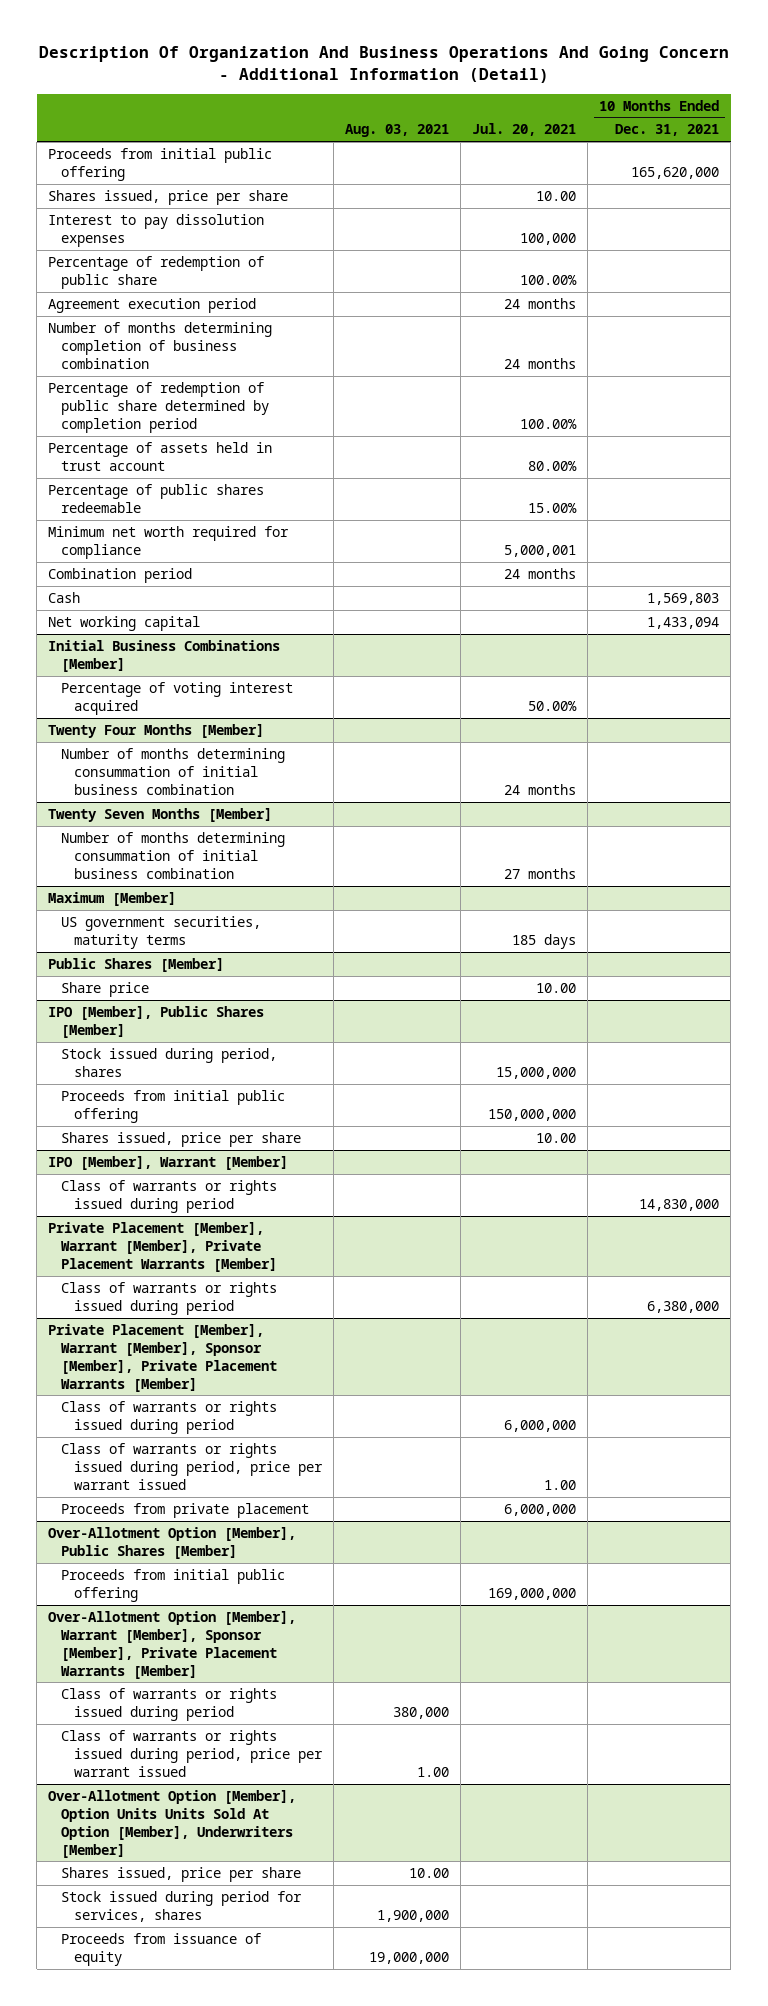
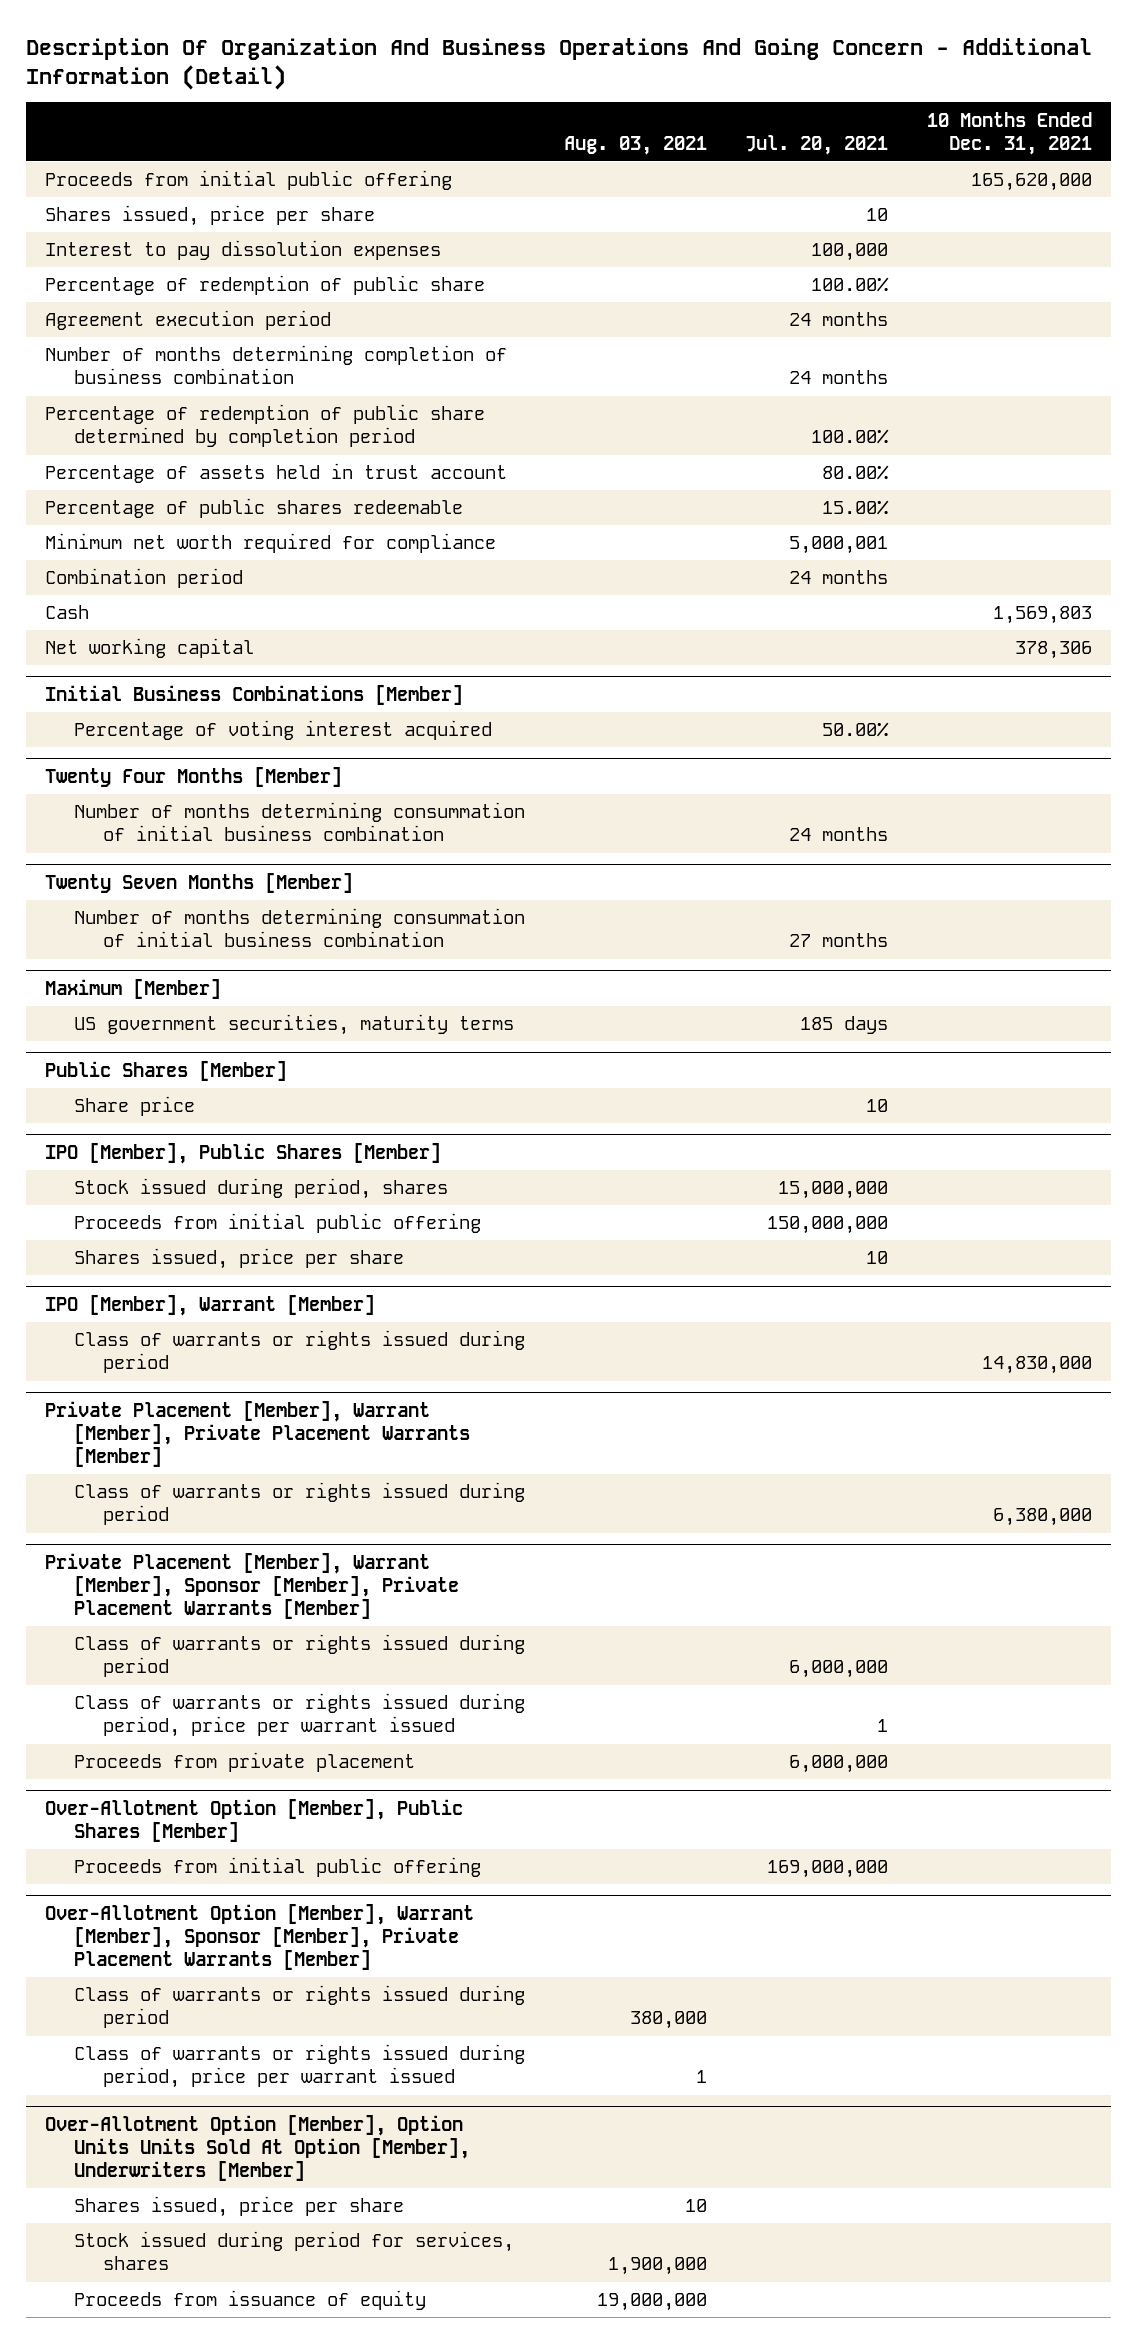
- Shares issued, price per share | | 10.00 |
+ Shares issued, price per share | | 10 |
- Net working capital | | | 1,433,094
+ Net working capital | | | 378,306
@ Public Shares [Member]
- Share price | | 10.00 |
+ Share price | | 10 |
@ IPO [Member], Public Shares [Member]
- Shares issued, price per share | | 10.00 |
+ Shares issued, price per share | | 10 |
@ Private Placement [Member], Warrant [Member], Sponsor [Member], Private Placement Warrants [Member]
- Class of warrants or rights issued during period, price per warrant issued | | 1.00 |
+ Class of warrants or rights issued during period, price per warrant issued | | 1 |
@ Over-Allotment Option [Member], Warrant [Member], Sponsor [Member], Private Placement Warrants [Member]
- Class of warrants or rights issued during period, price per warrant issued | 1.00 | |
+ Class of warrants or rights issued during period, price per warrant issued | 1 | |
@ Over-Allotment Option [Member], Option Units Units Sold At Option [Member], Underwriters [Member]
- Shares issued, price per share | 10.00 | |
+ Shares issued, price per share | 10 | |

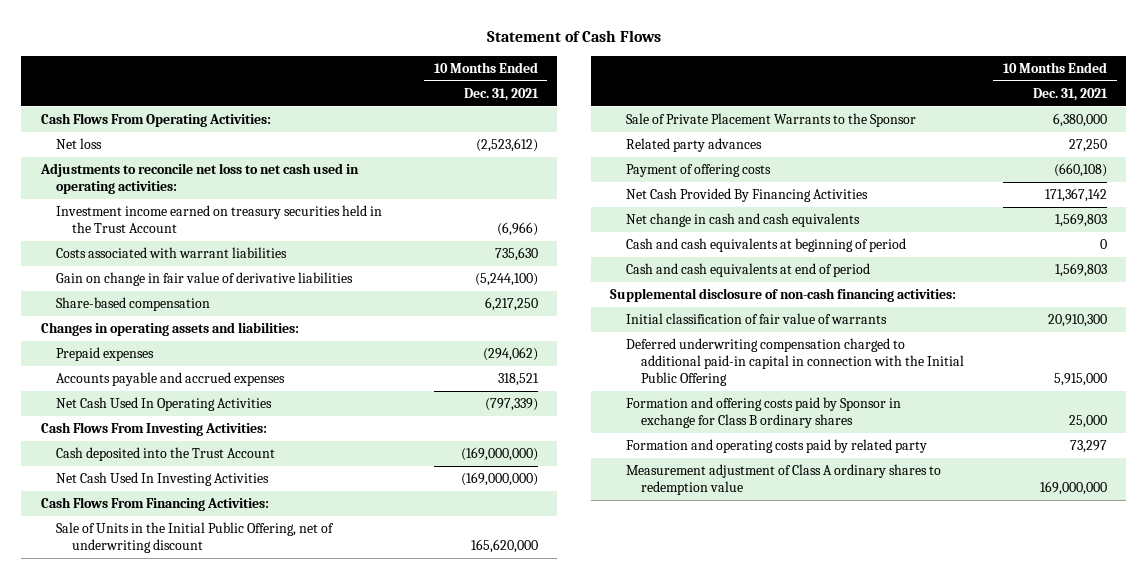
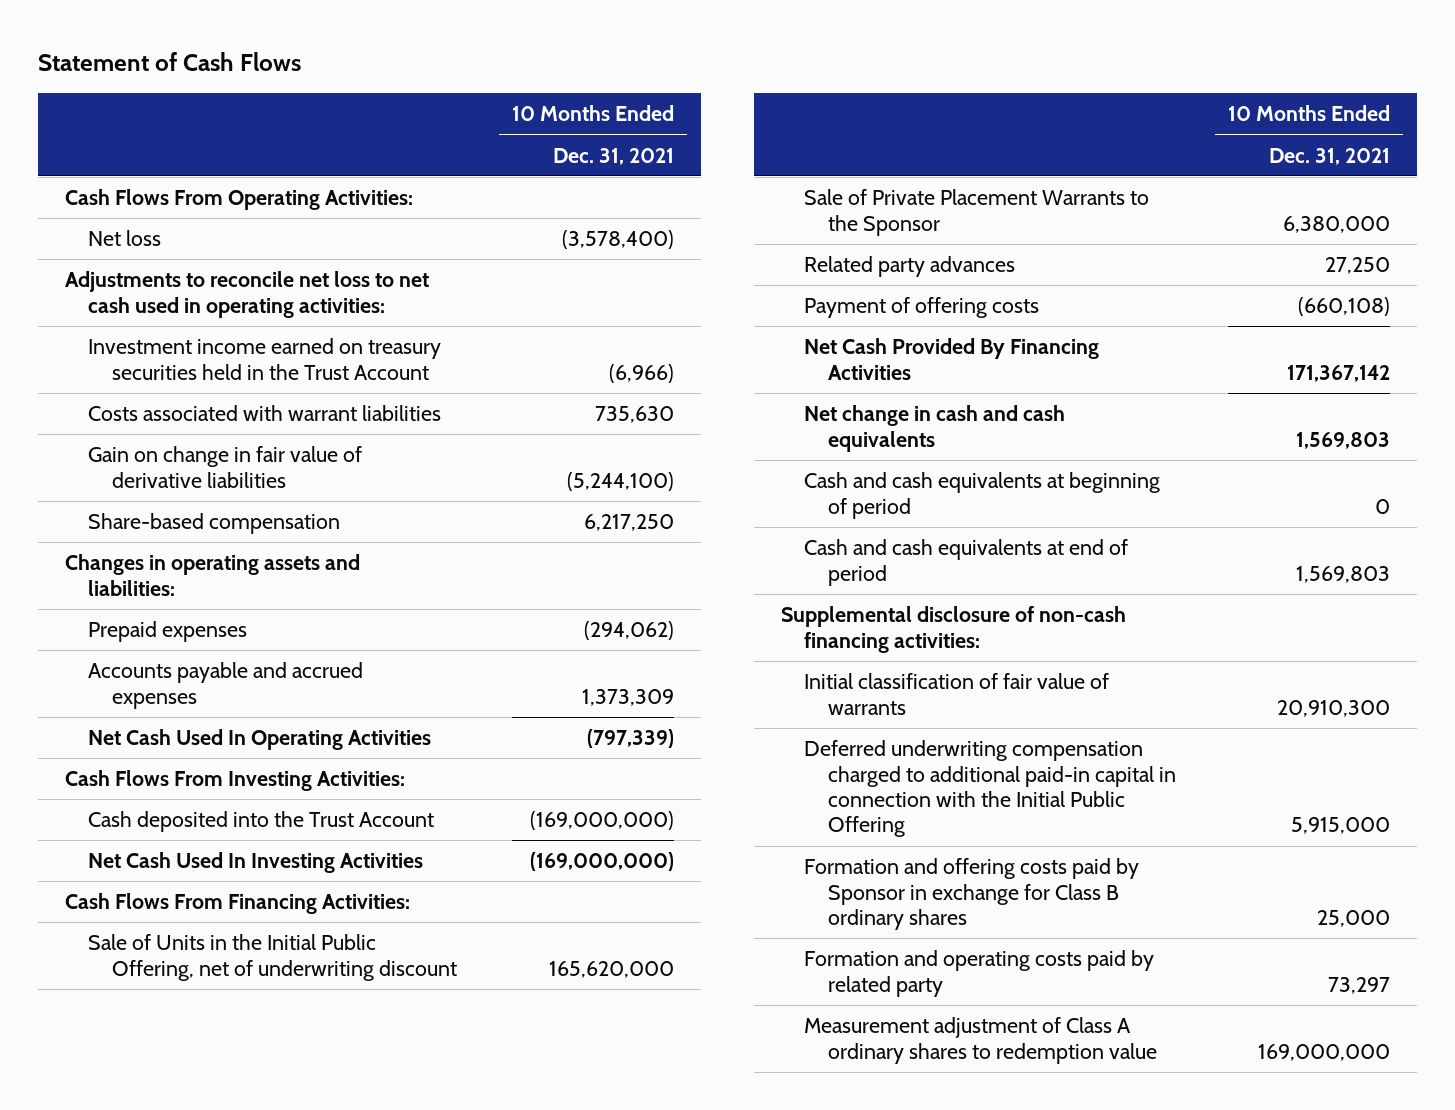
- Net loss | (2,523,612)
+ Net loss | (3,578,400)
- Accounts payable and accrued expenses | 318,521
+ Accounts payable and accrued expenses | 1,373,309

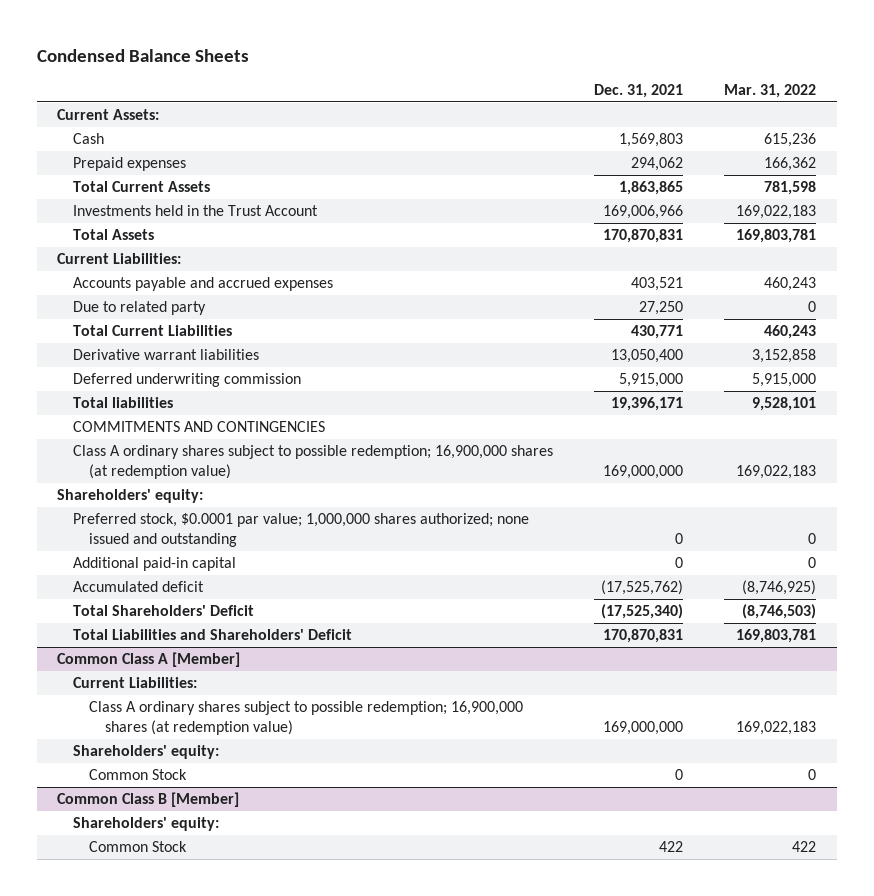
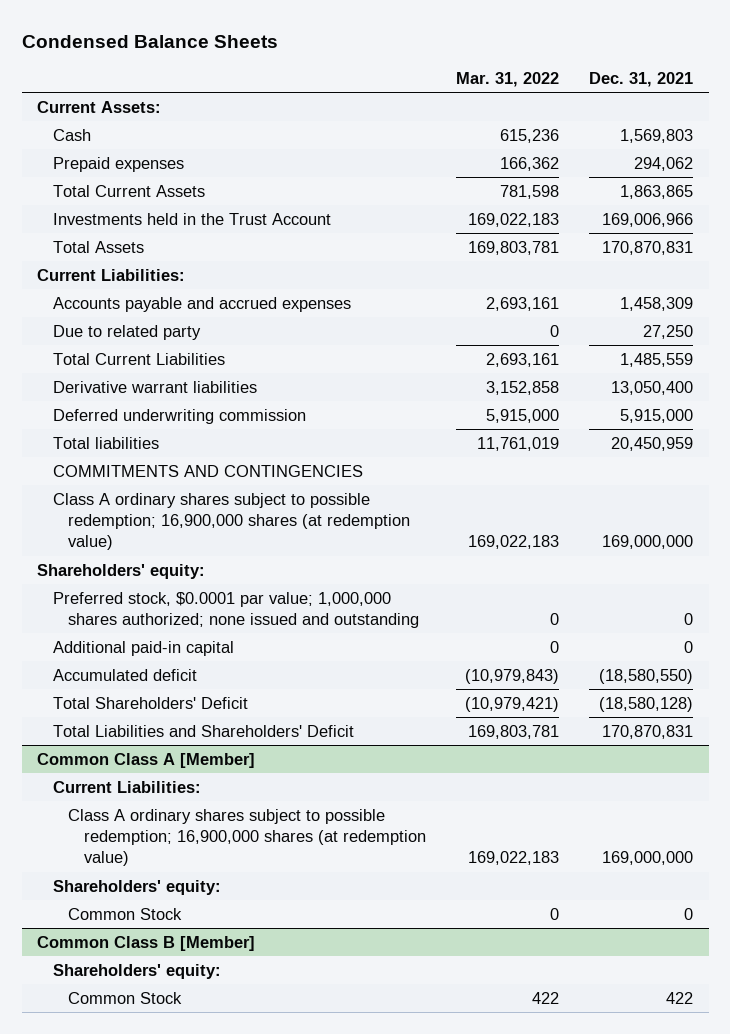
- | Dec. 31, 2021 | Mar. 31, 2022
+ | Mar. 31, 2022 | Dec. 31, 2021
- Accounts payable and accrued expenses | 403,521 | 460,243
+ Accounts payable and accrued expenses | 2,693,161 | 1,458,309
- Total Current Liabilities | 430,771 | 460,243
+ Total Current Liabilities | 2,693,161 | 1,485,559
- Total liabilities | 19,396,171 | 9,528,101
+ Total liabilities | 11,761,019 | 20,450,959
- Accumulated deficit | (17,525,762) | (8,746,925)
- Total Shareholders' Deficit | (17,525,340) | (8,746,503)
+ Accumulated deficit | (10,979,843) | (18,580,550)
+ Total Shareholders' Deficit | (10,979,421) | (18,580,128)

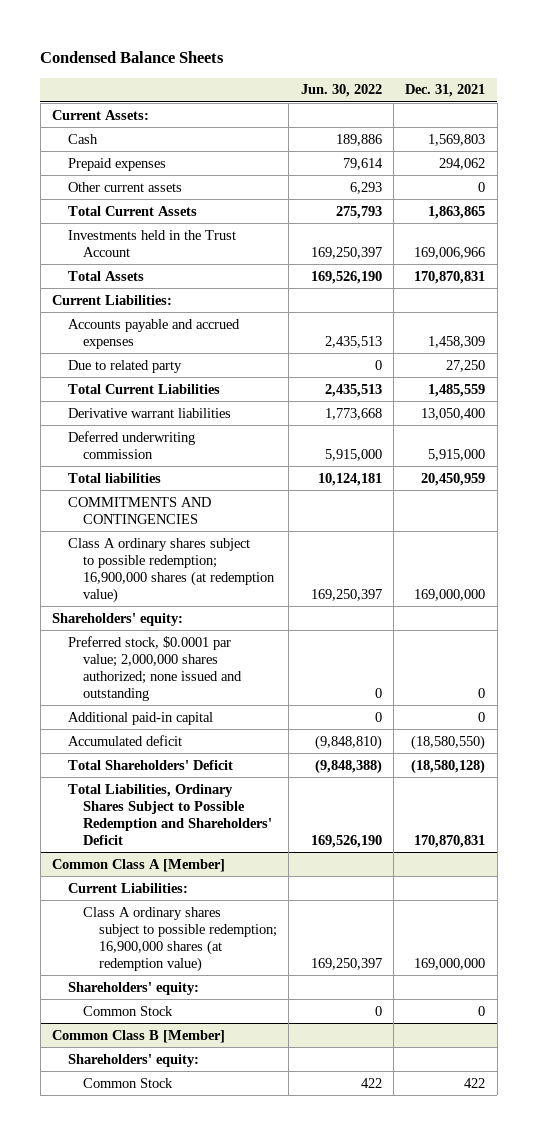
- | Mar. 31, 2022 | Dec. 31, 2021
+ | Jun. 30, 2022 | Dec. 31, 2021
+ Other current assets | 6,293 | 0
- Preferred stock, $0.0001 par value; 1,000,000 shares authorized; none issued and outstanding | 0 | 0
+ Preferred stock, $0.0001 par value; 2,000,000 shares authorized; none issued and outstanding | 0 | 0
- Total Liabilities and Shareholders' Deficit | 169,803,781 | 170,870,831
+ Total Liabilities, Ordinary Shares Subject to Possible Redemption and Shareholders' Deficit | 169,526,190 | 170,870,831

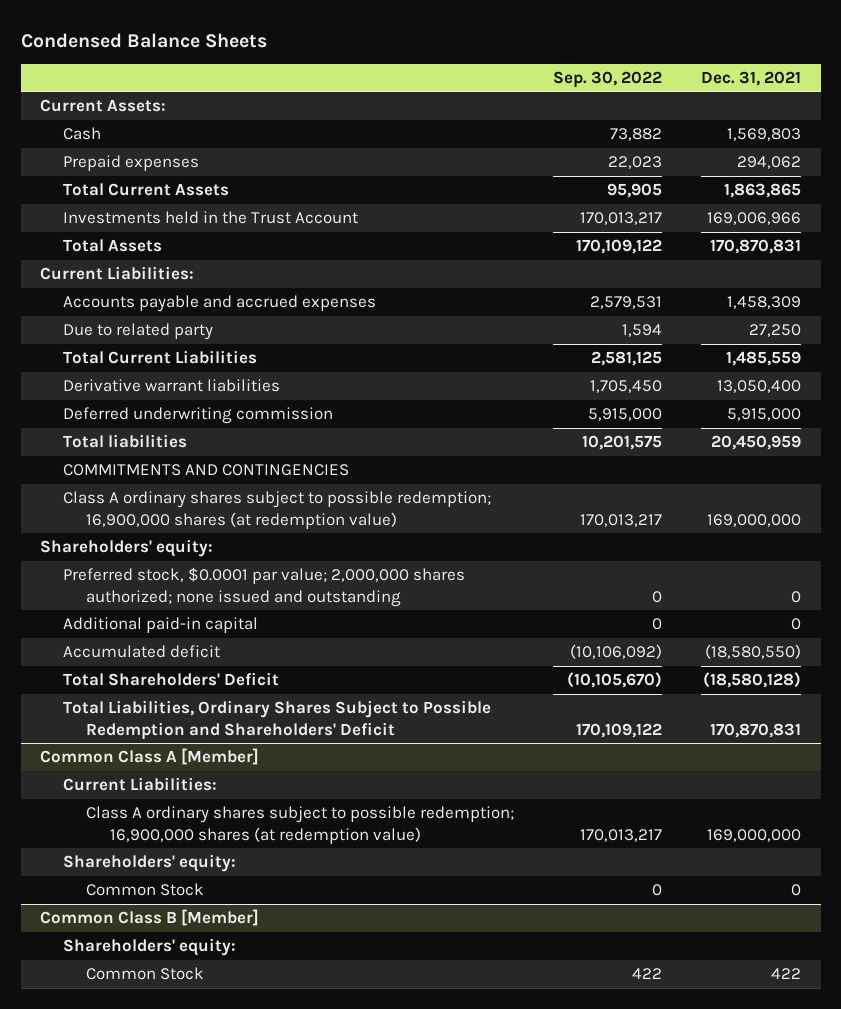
- | Jun. 30, 2022 | Dec. 31, 2021
+ | Sep. 30, 2022 | Dec. 31, 2021
- Other current assets | 6,293 | 0

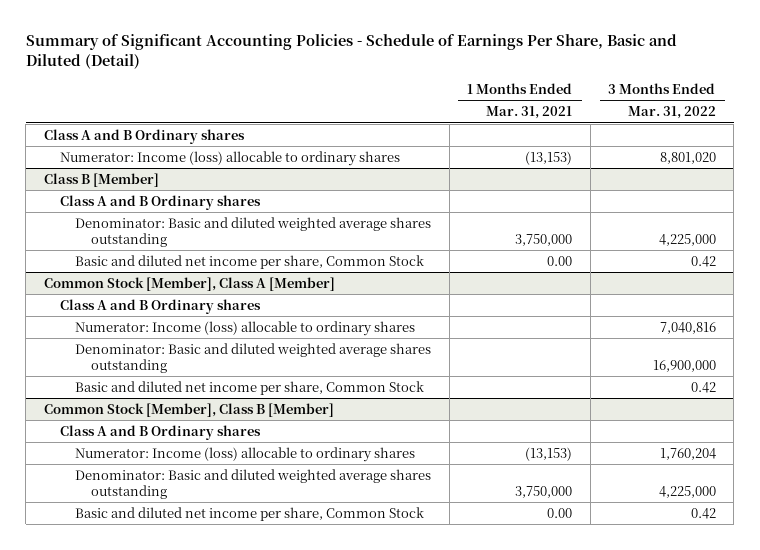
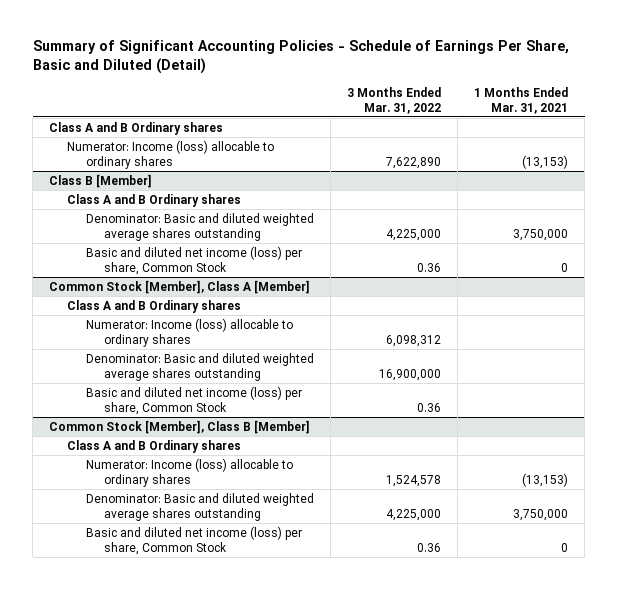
- | 1 Months Ended Mar. 31, 2021 | 3 Months Ended Mar. 31, 2022
+ | 3 Months Ended Mar. 31, 2022 | 1 Months Ended Mar. 31, 2021
- Numerator: Income (loss) allocable to ordinary shares | (13,153) | 8,801,020
+ Numerator: Income (loss) allocable to ordinary shares | 7,622,890 | (13,153)
@ Class B [Member]
- Basic and diluted net income per share, Common Stock | 0.00 | 0.42
+ Basic and diluted net income (loss) per share, Common Stock | 0.36 | 0
@ Common Stock [Member], Class A [Member]
- Numerator: Income (loss) allocable to ordinary shares | | 7,040,816
+ Numerator: Income (loss) allocable to ordinary shares | 6,098,312 |
- Basic and diluted net income per share, Common Stock | | 0.42
+ Basic and diluted net income (loss) per share, Common Stock | 0.36 |
@ Common Stock [Member], Class B [Member]
- Numerator: Income (loss) allocable to ordinary shares | (13,153) | 1,760,204
+ Numerator: Income (loss) allocable to ordinary shares | 1,524,578 | (13,153)
- Basic and diluted net income per share, Common Stock | 0.00 | 0.42
+ Basic and diluted net income (loss) per share, Common Stock | 0.36 | 0

